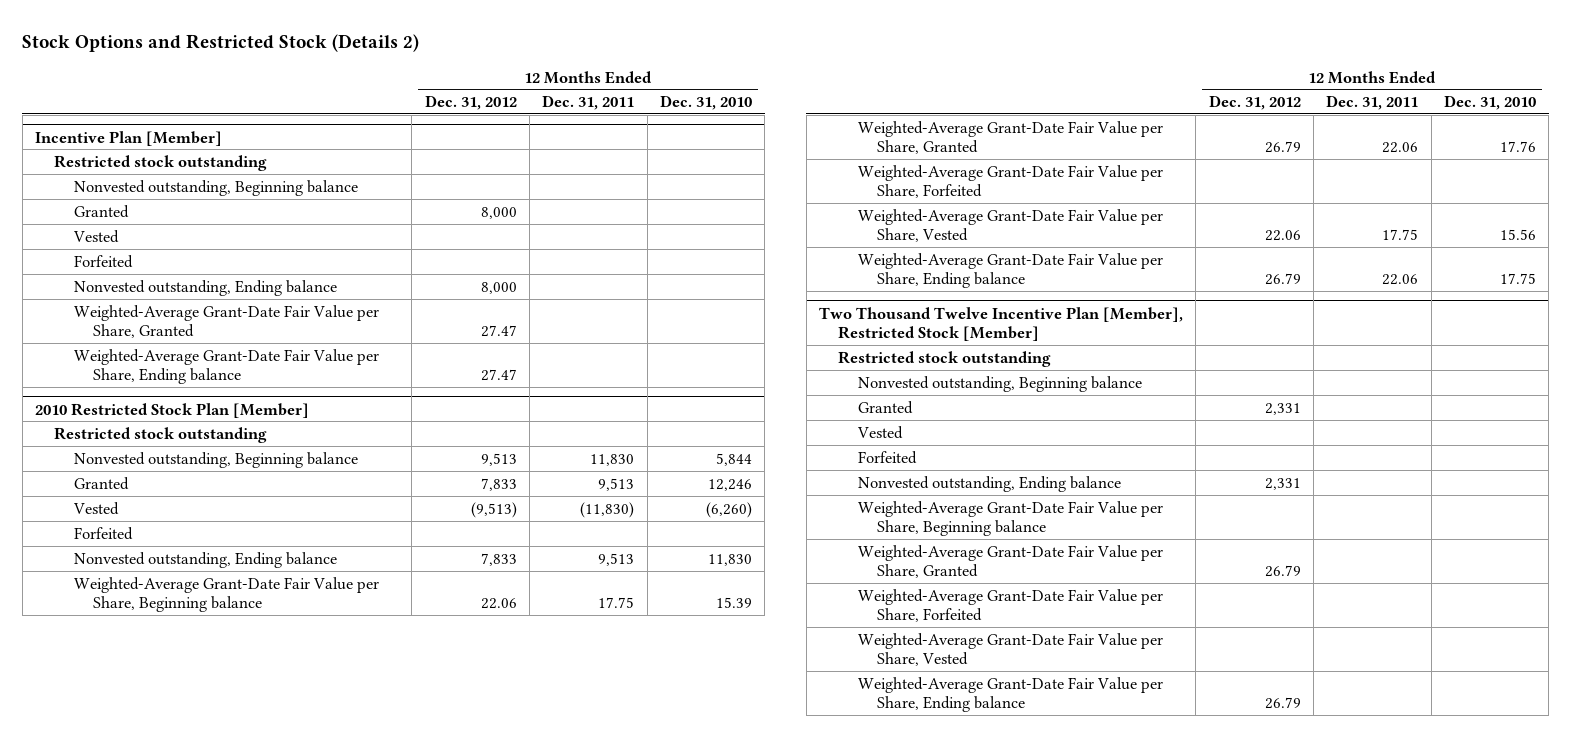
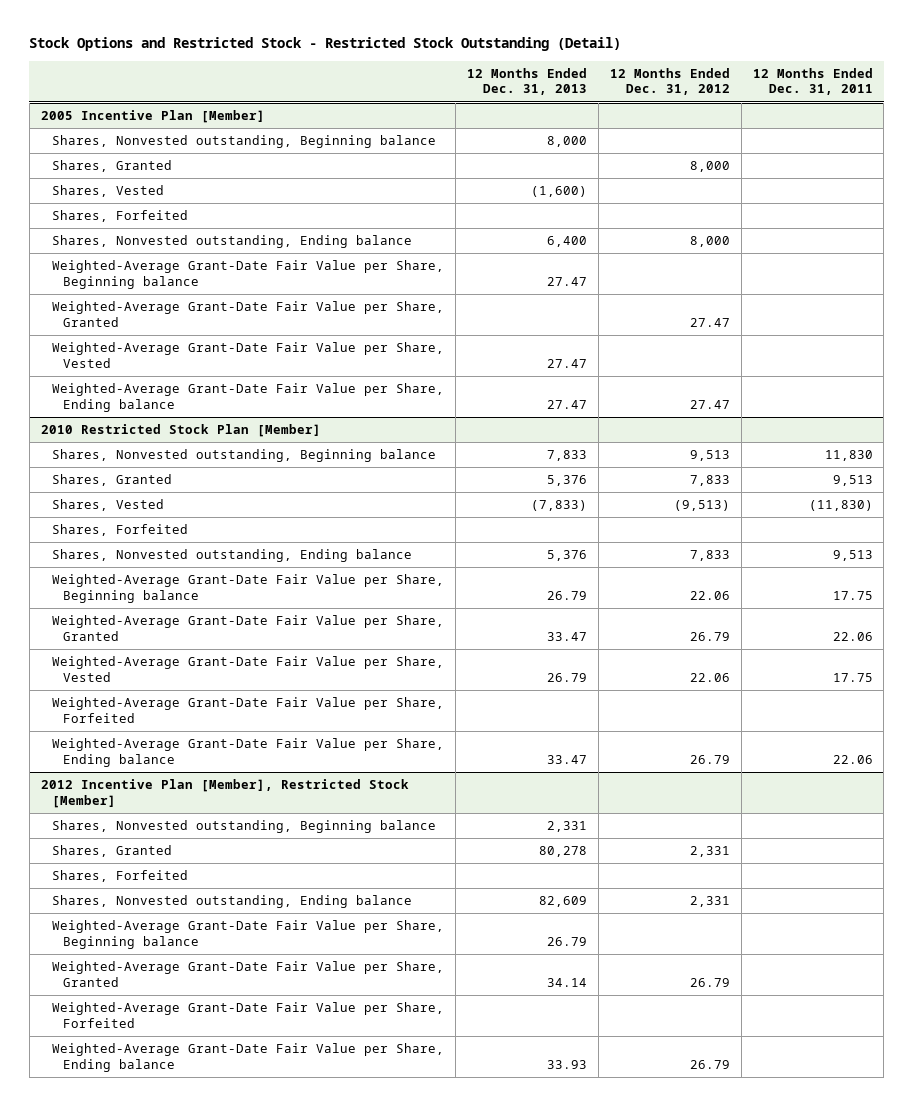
- Stock Options and Restricted Stock (Details 2)
+ Stock Options and Restricted Stock - Restricted Stock Outstanding (Detail)
- | 12 Months Ended Dec. 31, 2012 | 12 Months Ended Dec. 31, 2011 | 12 Months Ended Dec. 31, 2010
+ | 12 Months Ended Dec. 31, 2013 | 12 Months Ended Dec. 31, 2012 | 12 Months Ended Dec. 31, 2011
- Incentive Plan [Member]
- Restricted stock outstanding
- Nonvested outstanding, Beginning balance
- Granted | 8,000 | |
- Vested
- Forfeited
- Nonvested outstanding, Ending balance | 8,000 | |
+ 2005 Incentive Plan [Member]
+ Shares, Nonvested outstanding, Beginning balance | 8,000 | |
+ Shares, Granted | | 8,000 |
+ Shares, Vested | (1,600) | |
+ Shares, Forfeited
+ Shares, Nonvested outstanding, Ending balance | 6,400 | 8,000 |
+ Weighted-Average Grant-Date Fair Value per Share, Beginning balance | 27.47 | |
+ Weighted-Average Grant-Date Fair Value per Share, Vested | 27.47 | |
@ 2010 Restricted Stock Plan [Member]
- Restricted stock outstanding
- Nonvested outstanding, Beginning balance | 9,513 | 11,830 | 5,844
- Granted | 7,833 | 9,513 | 12,246
- Vested | (9,513) | (11,830) | (6,260)
- Forfeited
- Nonvested outstanding, Ending balance | 7,833 | 9,513 | 11,830
+ Shares, Nonvested outstanding, Beginning balance | 7,833 | 9,513 | 11,830
+ Shares, Granted | 5,376 | 7,833 | 9,513
+ Shares, Vested | (7,833) | (9,513) | (11,830)
+ Shares, Forfeited
+ Shares, Nonvested outstanding, Ending balance | 5,376 | 7,833 | 9,513
moved down: Weighted-Average Grant-Date Fair Value per Share, Forfeited
- Two Thousand Twelve Incentive Plan [Member], Restricted Stock [Member]
- Restricted stock outstanding
- Nonvested outstanding, Beginning balance
- Granted | 2,331 | |
- Vested
- Forfeited
- Nonvested outstanding, Ending balance | 2,331 | |
+ 2012 Incentive Plan [Member], Restricted Stock [Member]
+ Shares, Nonvested outstanding, Beginning balance | 2,331 | |
+ Shares, Granted | 80,278 | 2,331 |
+ Shares, Forfeited
+ Shares, Nonvested outstanding, Ending balance | 82,609 | 2,331 |
- Weighted-Average Grant-Date Fair Value per Share, Vested

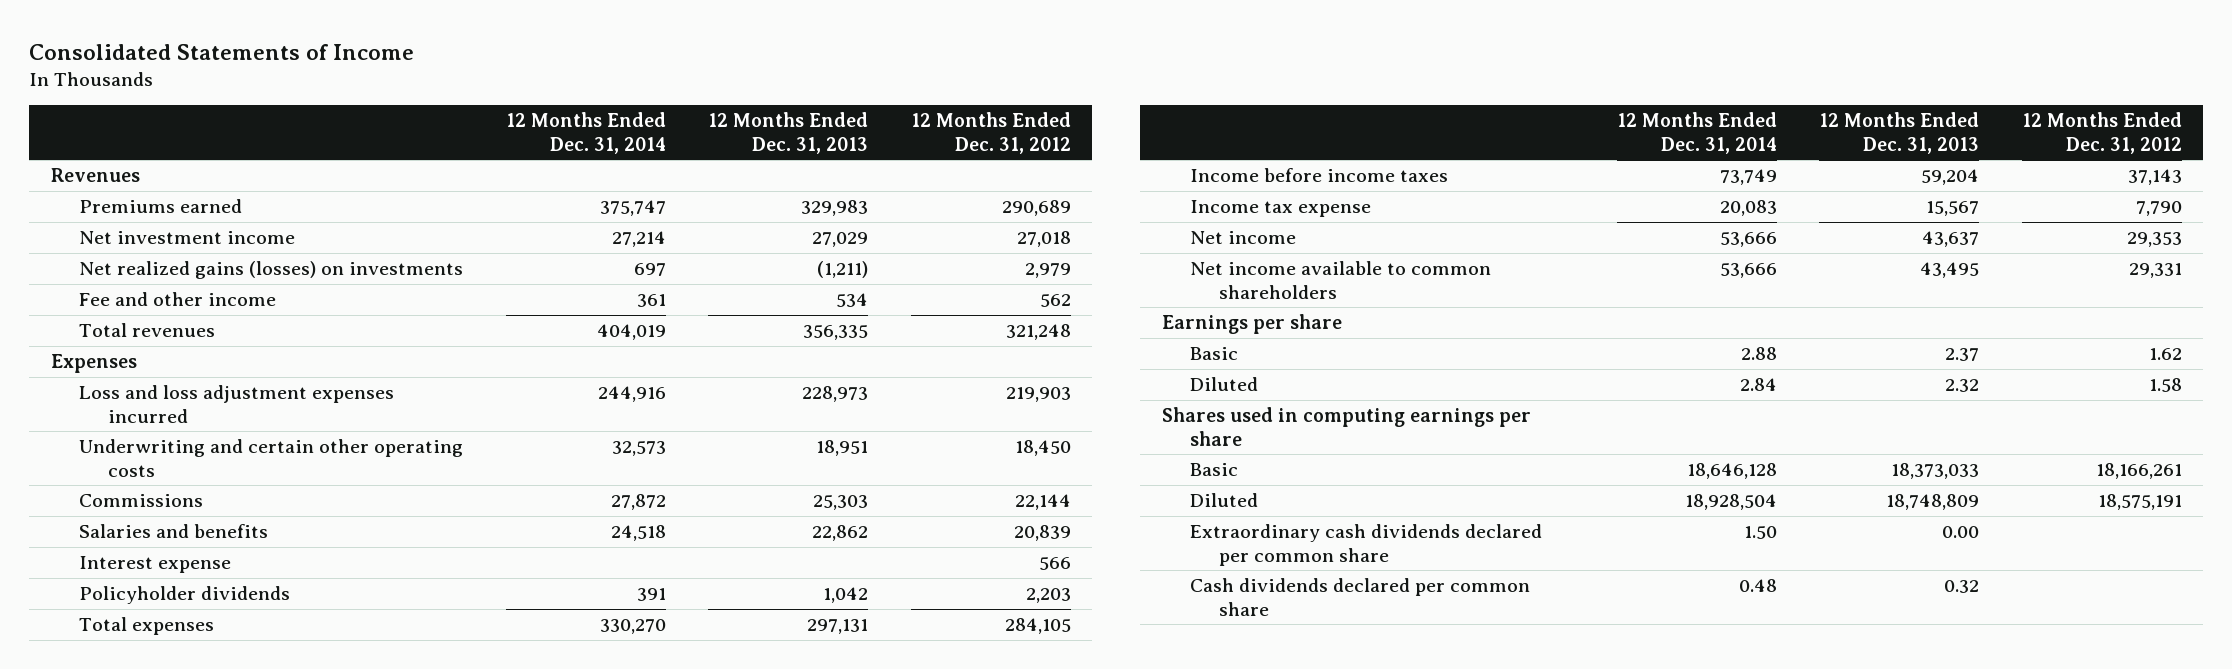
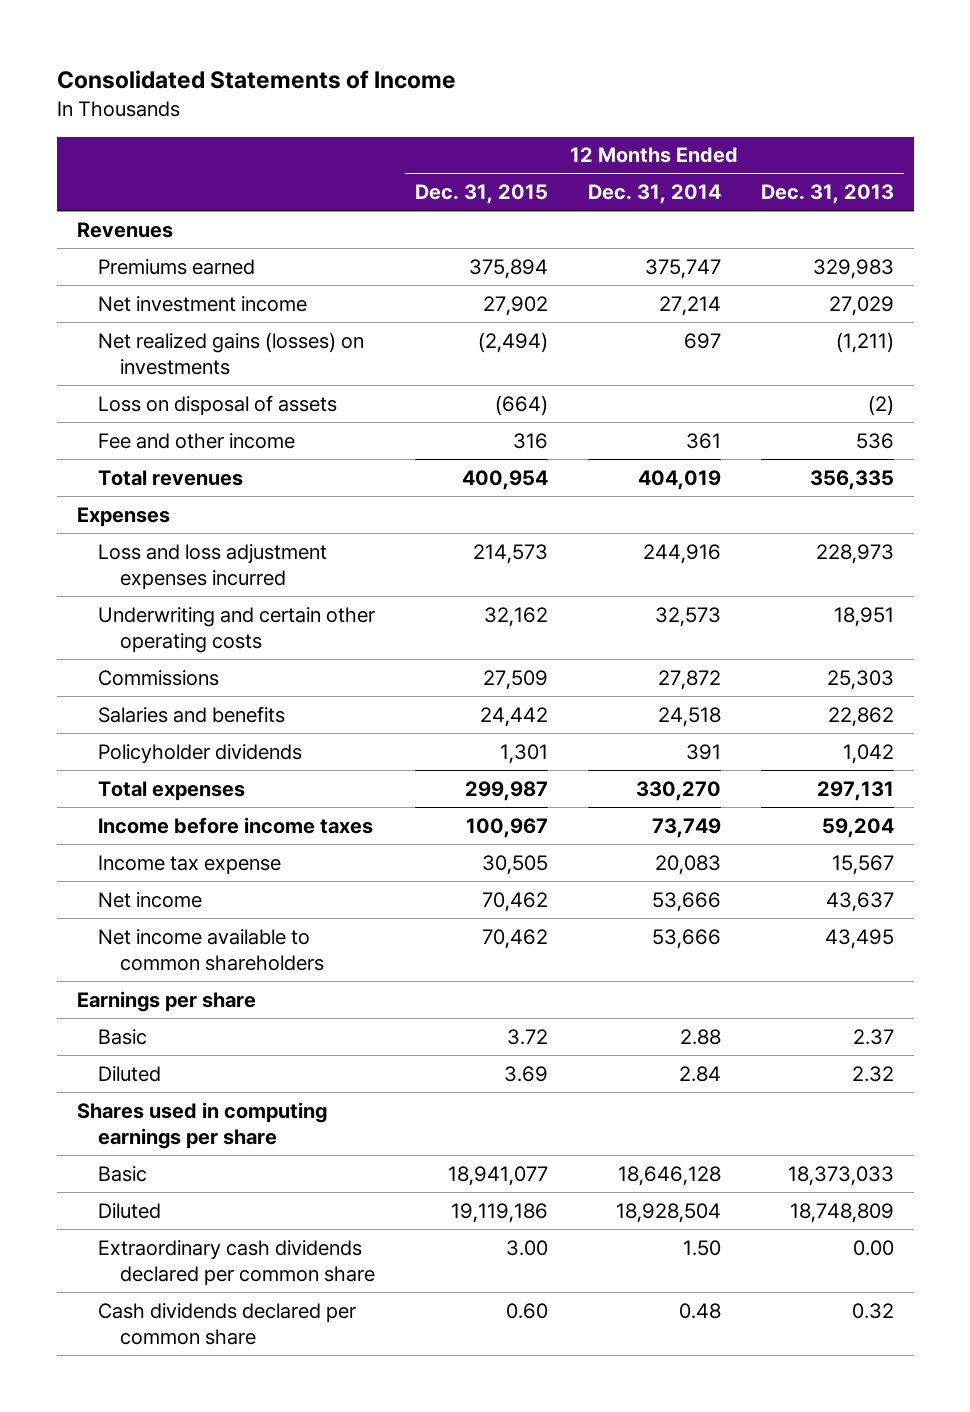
- | 12 Months Ended Dec. 31, 2014 | 12 Months Ended Dec. 31, 2013 | 12 Months Ended Dec. 31, 2012
+ | 12 Months Ended Dec. 31, 2015 | 12 Months Ended Dec. 31, 2014 | 12 Months Ended Dec. 31, 2013
- Fee and other income | 361 | 534 | 562
+ Loss on disposal of assets | (664) | | (2)
+ Fee and other income | 316 | 361 | 536
- Interest expense | | | 566

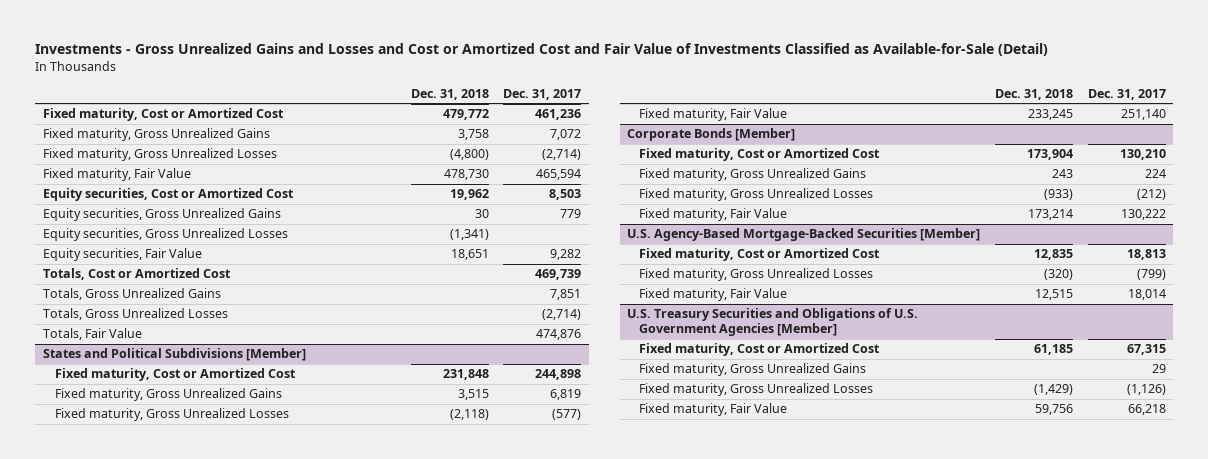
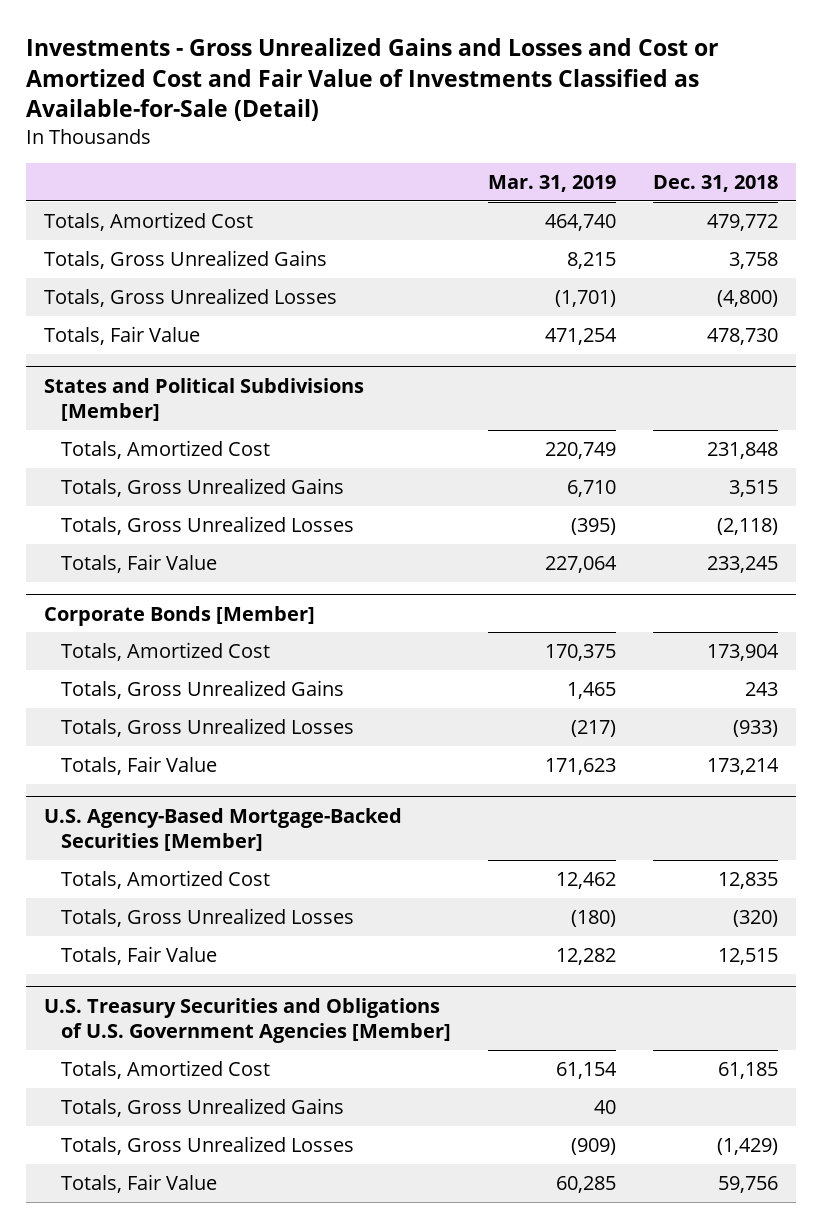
- | Dec. 31, 2018 | Dec. 31, 2017
+ | Mar. 31, 2019 | Dec. 31, 2018
- Fixed maturity, Cost or Amortized Cost | 479,772 | 461,236
- Fixed maturity, Gross Unrealized Gains | 3,758 | 7,072
- Fixed maturity, Gross Unrealized Losses | (4,800) | (2,714)
- Fixed maturity, Fair Value | 478,730 | 465,594
- Equity securities, Cost or Amortized Cost | 19,962 | 8,503
- Equity securities, Gross Unrealized Gains | 30 | 779
- Equity securities, Gross Unrealized Losses | (1,341) |
- Equity securities, Fair Value | 18,651 | 9,282
- Totals, Cost or Amortized Cost | | 469,739
- Totals, Gross Unrealized Gains | | 7,851
- Totals, Gross Unrealized Losses | | (2,714)
- Totals, Fair Value | | 474,876
+ Totals, Amortized Cost | 464,740 | 479,772
+ Totals, Gross Unrealized Gains | 8,215 | 3,758
+ Totals, Gross Unrealized Losses | (1,701) | (4,800)
+ Totals, Fair Value | 471,254 | 478,730
@ States and Political Subdivisions [Member]
- Fixed maturity, Cost or Amortized Cost | 231,848 | 244,898
- Fixed maturity, Gross Unrealized Gains | 3,515 | 6,819
- Fixed maturity, Gross Unrealized Losses | (2,118) | (577)
- Fixed maturity, Fair Value | 233,245 | 251,140
+ Totals, Amortized Cost | 220,749 | 231,848
+ Totals, Gross Unrealized Gains | 6,710 | 3,515
+ Totals, Gross Unrealized Losses | (395) | (2,118)
+ Totals, Fair Value | 227,064 | 233,245
@ Corporate Bonds [Member]
- Fixed maturity, Cost or Amortized Cost | 173,904 | 130,210
- Fixed maturity, Gross Unrealized Gains | 243 | 224
- Fixed maturity, Gross Unrealized Losses | (933) | (212)
- Fixed maturity, Fair Value | 173,214 | 130,222
+ Totals, Amortized Cost | 170,375 | 173,904
+ Totals, Gross Unrealized Gains | 1,465 | 243
+ Totals, Gross Unrealized Losses | (217) | (933)
+ Totals, Fair Value | 171,623 | 173,214
@ U.S. Agency-Based Mortgage-Backed Securities [Member]
- Fixed maturity, Cost or Amortized Cost | 12,835 | 18,813
- Fixed maturity, Gross Unrealized Losses | (320) | (799)
- Fixed maturity, Fair Value | 12,515 | 18,014
+ Totals, Amortized Cost | 12,462 | 12,835
+ Totals, Gross Unrealized Losses | (180) | (320)
+ Totals, Fair Value | 12,282 | 12,515
@ U.S. Treasury Securities and Obligations of U.S. Government Agencies [Member]
- Fixed maturity, Cost or Amortized Cost | 61,185 | 67,315
- Fixed maturity, Gross Unrealized Gains | | 29
- Fixed maturity, Gross Unrealized Losses | (1,429) | (1,126)
- Fixed maturity, Fair Value | 59,756 | 66,218
+ Totals, Amortized Cost | 61,154 | 61,185
+ Totals, Gross Unrealized Gains | 40 |
+ Totals, Gross Unrealized Losses | (909) | (1,429)
+ Totals, Fair Value | 60,285 | 59,756

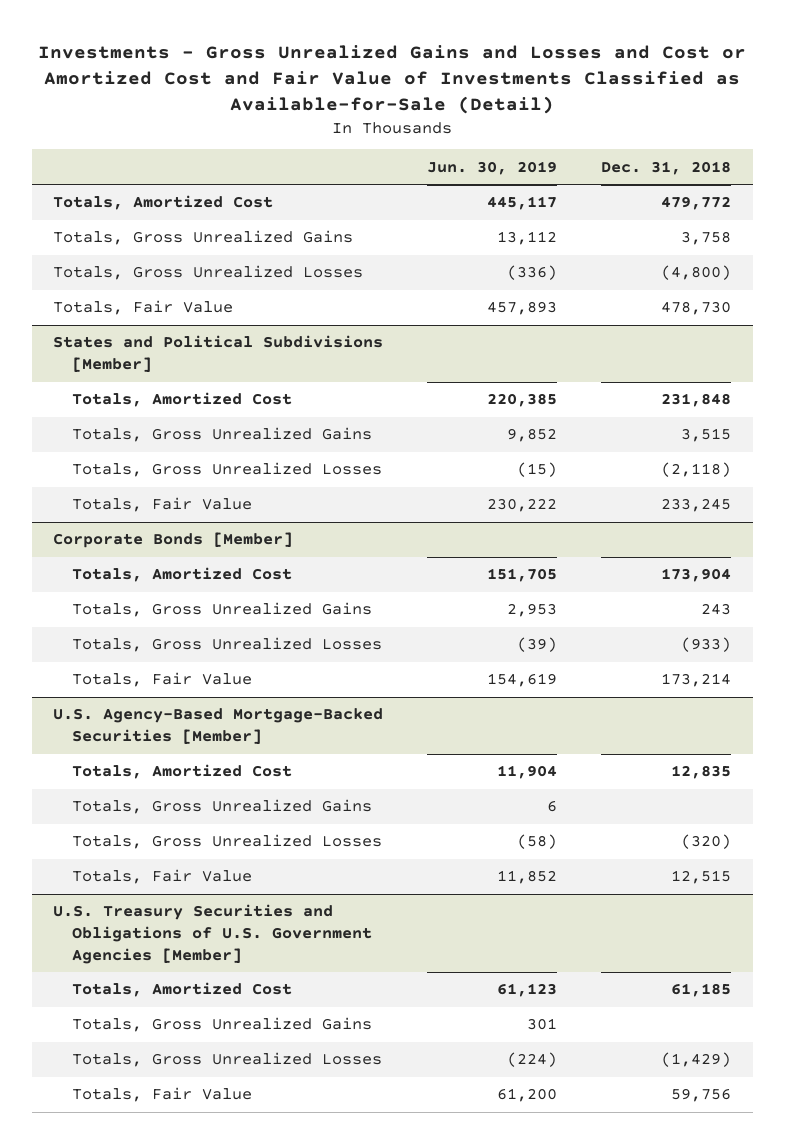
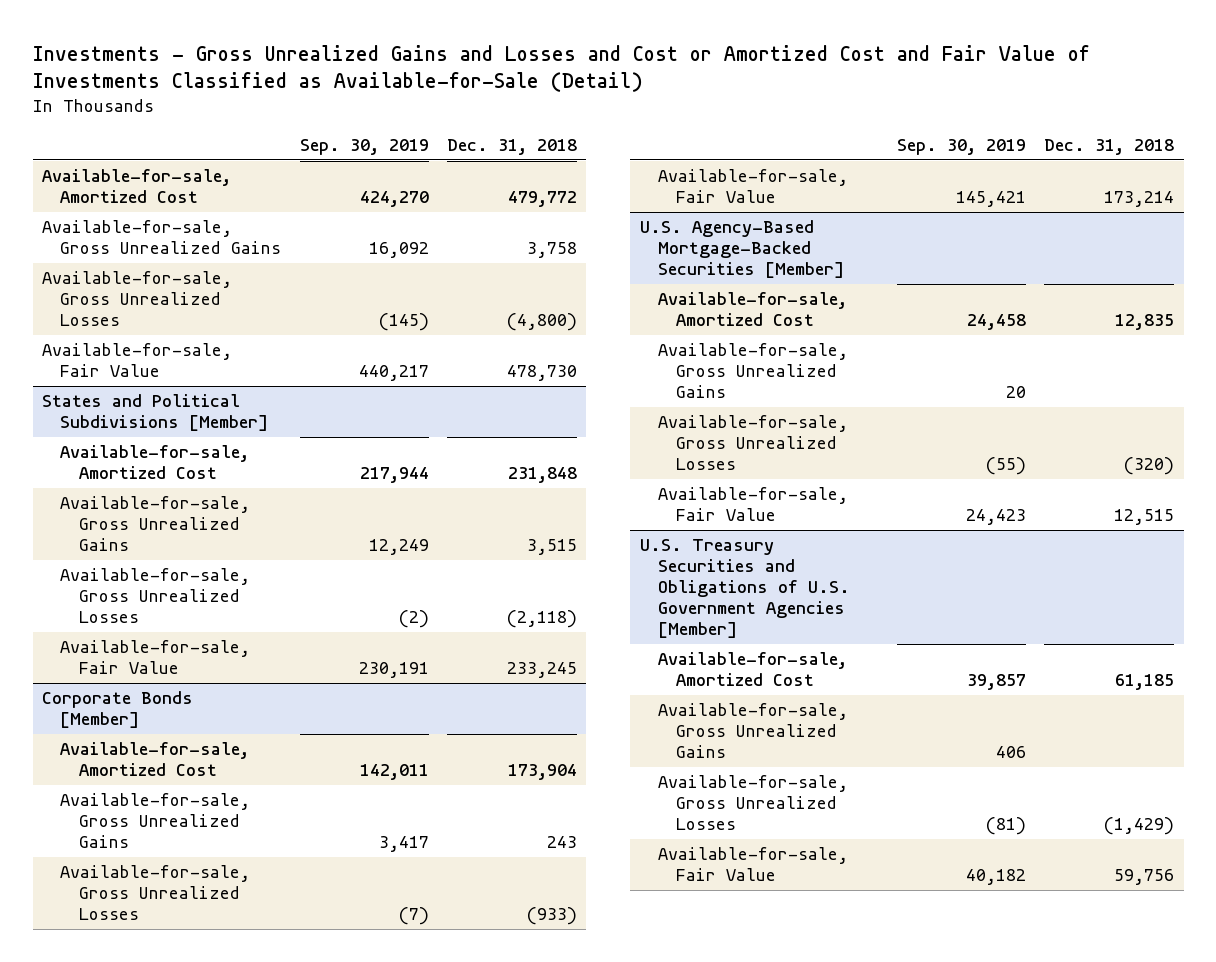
- | Jun. 30, 2019 | Dec. 31, 2018
+ | Sep. 30, 2019 | Dec. 31, 2018
- Totals, Amortized Cost | 445,117 | 479,772
- Totals, Gross Unrealized Gains | 13,112 | 3,758
- Totals, Gross Unrealized Losses | (336) | (4,800)
- Totals, Fair Value | 457,893 | 478,730
+ Available-for-sale, Amortized Cost | 424,270 | 479,772
+ Available-for-sale, Gross Unrealized Gains | 16,092 | 3,758
+ Available-for-sale, Gross Unrealized Losses | (145) | (4,800)
+ Available-for-sale, Fair Value | 440,217 | 478,730
@ States and Political Subdivisions [Member]
- Totals, Amortized Cost | 220,385 | 231,848
- Totals, Gross Unrealized Gains | 9,852 | 3,515
- Totals, Gross Unrealized Losses | (15) | (2,118)
- Totals, Fair Value | 230,222 | 233,245
+ Available-for-sale, Amortized Cost | 217,944 | 231,848
+ Available-for-sale, Gross Unrealized Gains | 12,249 | 3,515
+ Available-for-sale, Gross Unrealized Losses | (2) | (2,118)
+ Available-for-sale, Fair Value | 230,191 | 233,245
@ Corporate Bonds [Member]
- Totals, Amortized Cost | 151,705 | 173,904
- Totals, Gross Unrealized Gains | 2,953 | 243
- Totals, Gross Unrealized Losses | (39) | (933)
- Totals, Fair Value | 154,619 | 173,214
+ Available-for-sale, Amortized Cost | 142,011 | 173,904
+ Available-for-sale, Gross Unrealized Gains | 3,417 | 243
+ Available-for-sale, Gross Unrealized Losses | (7) | (933)
+ Available-for-sale, Fair Value | 145,421 | 173,214
@ U.S. Agency-Based Mortgage-Backed Securities [Member]
- Totals, Amortized Cost | 11,904 | 12,835
- Totals, Gross Unrealized Gains | 6 |
- Totals, Gross Unrealized Losses | (58) | (320)
- Totals, Fair Value | 11,852 | 12,515
+ Available-for-sale, Amortized Cost | 24,458 | 12,835
+ Available-for-sale, Gross Unrealized Gains | 20 |
+ Available-for-sale, Gross Unrealized Losses | (55) | (320)
+ Available-for-sale, Fair Value | 24,423 | 12,515
@ U.S. Treasury Securities and Obligations of U.S. Government Agencies [Member]
- Totals, Amortized Cost | 61,123 | 61,185
- Totals, Gross Unrealized Gains | 301 |
- Totals, Gross Unrealized Losses | (224) | (1,429)
- Totals, Fair Value | 61,200 | 59,756
+ Available-for-sale, Amortized Cost | 39,857 | 61,185
+ Available-for-sale, Gross Unrealized Gains | 406 |
+ Available-for-sale, Gross Unrealized Losses | (81) | (1,429)
+ Available-for-sale, Fair Value | 40,182 | 59,756

